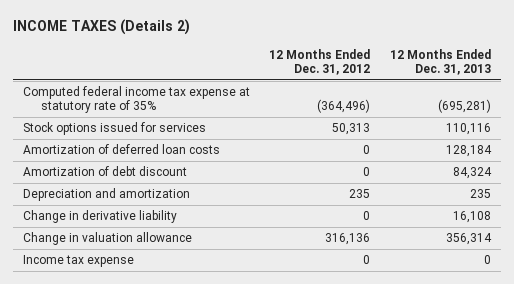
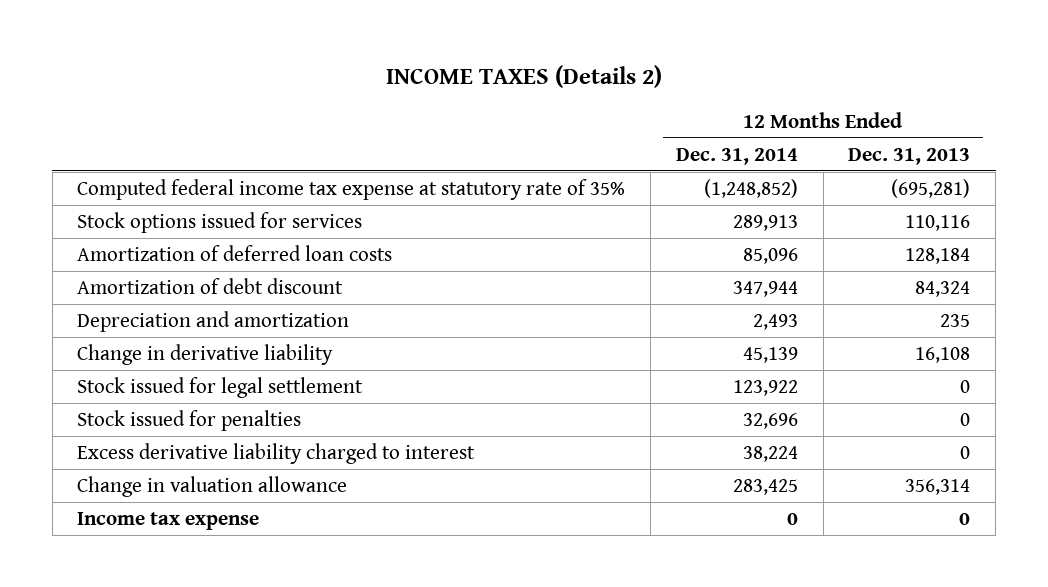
- | 12 Months Ended Dec. 31, 2012 | 12 Months Ended Dec. 31, 2013
+ | 12 Months Ended Dec. 31, 2014 | 12 Months Ended Dec. 31, 2013
+ Stock issued for legal settlement | 123,922 | 0
+ Stock issued for penalties | 32,696 | 0
+ Excess derivative liability charged to interest | 38,224 | 0

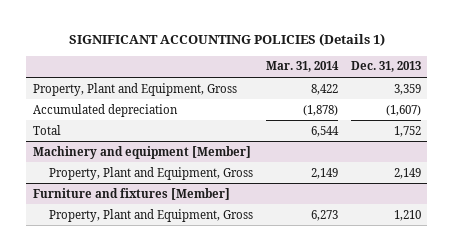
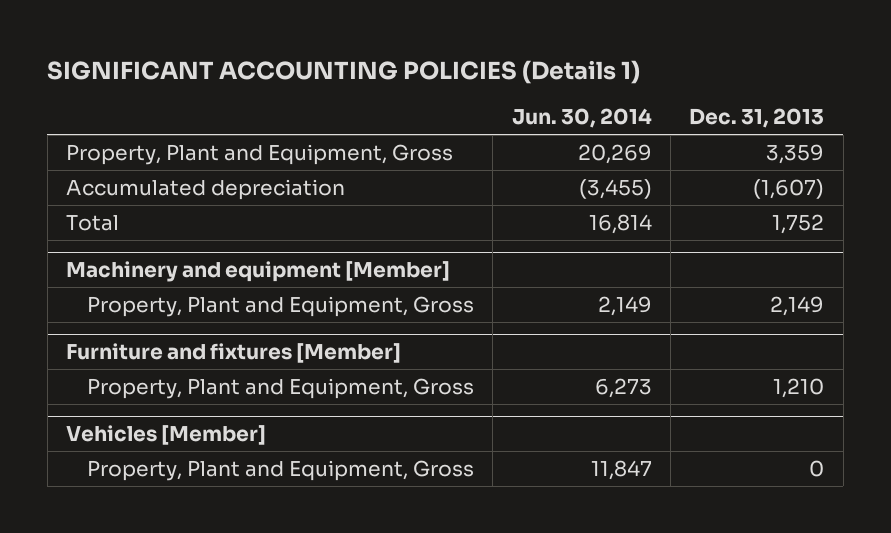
- | Mar. 31, 2014 | Dec. 31, 2013
+ | Jun. 30, 2014 | Dec. 31, 2013
+ Vehicles [Member]
+ Property, Plant and Equipment, Gross | 11,847 | 0

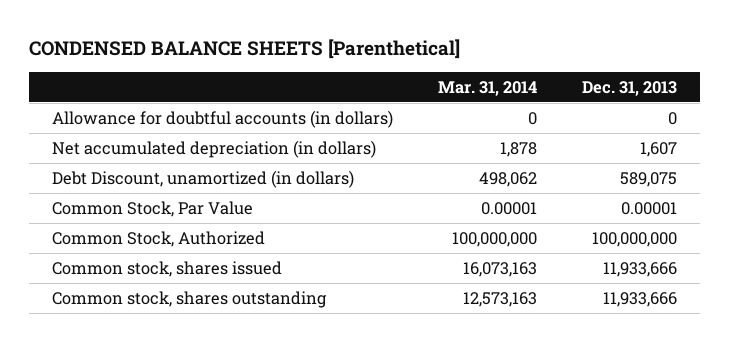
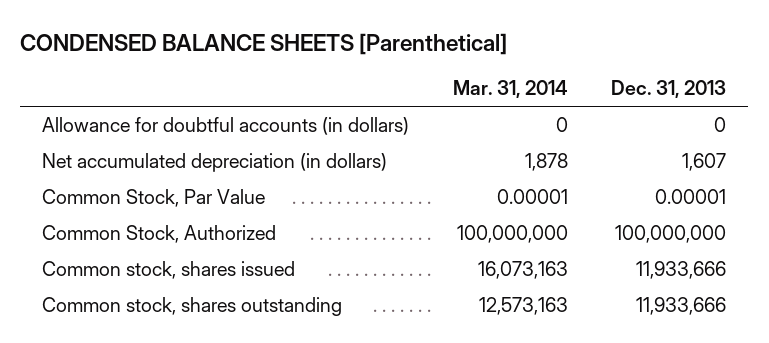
- Debt Discount, unamortized (in dollars) | 498,062 | 589,075

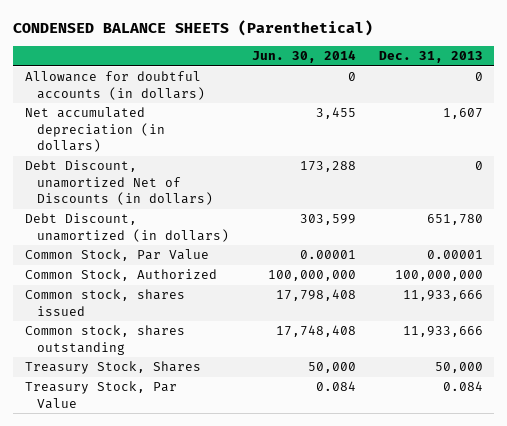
- CONDENSED BALANCE SHEETS [Parenthetical]
+ CONDENSED BALANCE SHEETS (Parenthetical)
- | Mar. 31, 2014 | Dec. 31, 2013
+ | Jun. 30, 2014 | Dec. 31, 2013
+ Debt Discount, unamortized Net of Discounts (in dollars) | 173,288 | 0
+ Debt Discount, unamortized (in dollars) | 303,599 | 651,780
+ Treasury Stock, Shares | 50,000 | 50,000
+ Treasury Stock, Par Value | 0.084 | 0.084

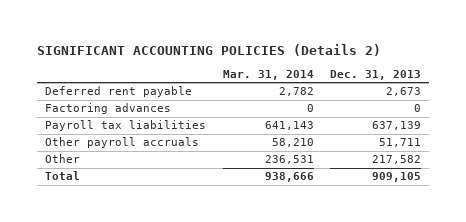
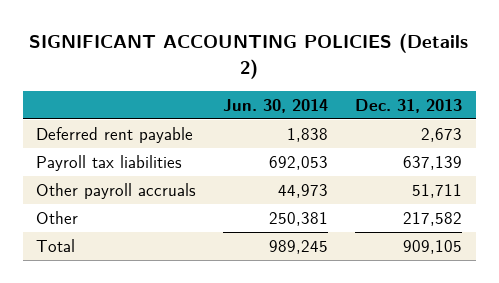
- | Mar. 31, 2014 | Dec. 31, 2013
+ | Jun. 30, 2014 | Dec. 31, 2013
- Factoring advances | 0 | 0

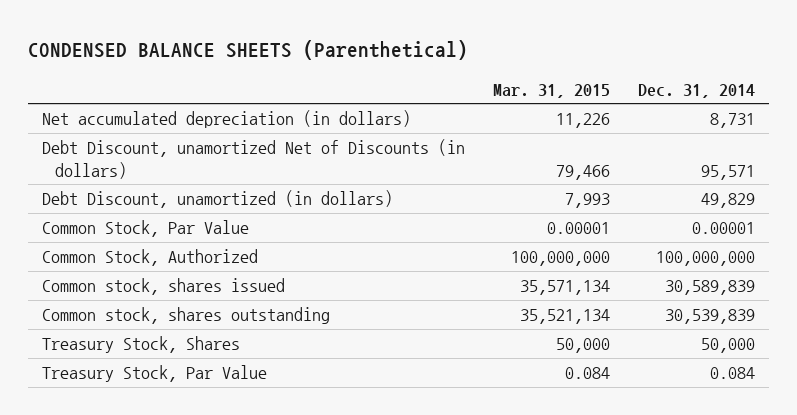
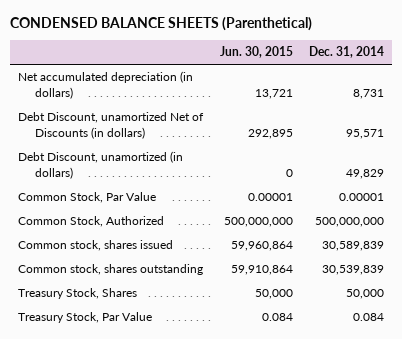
- | Mar. 31, 2015 | Dec. 31, 2014
+ | Jun. 30, 2015 | Dec. 31, 2014
- Common Stock, Authorized | 100,000,000 | 100,000,000
+ Common Stock, Authorized | 500,000,000 | 500,000,000

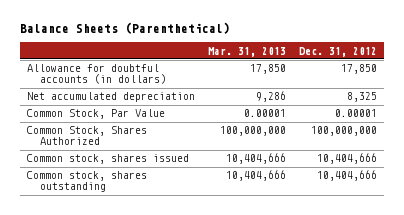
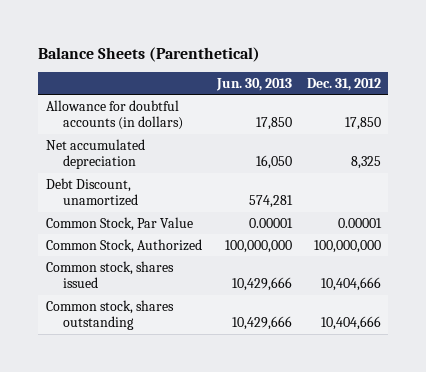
- | Mar. 31, 2013 | Dec. 31, 2012
+ | Jun. 30, 2013 | Dec. 31, 2012
+ Debt Discount, unamortized | 574,281 |
- Common Stock, Shares Authorized | 100,000,000 | 100,000,000
+ Common Stock, Authorized | 100,000,000 | 100,000,000

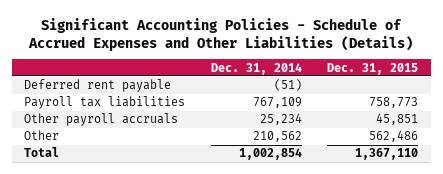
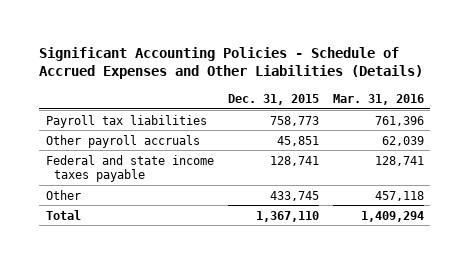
- | Dec. 31, 2014 | Dec. 31, 2015
+ | Dec. 31, 2015 | Mar. 31, 2016
- Deferred rent payable | (51) |
- Other | 210,562 | 562,486
+ Federal and state income taxes payable | 128,741 | 128,741
+ Other | 433,745 | 457,118

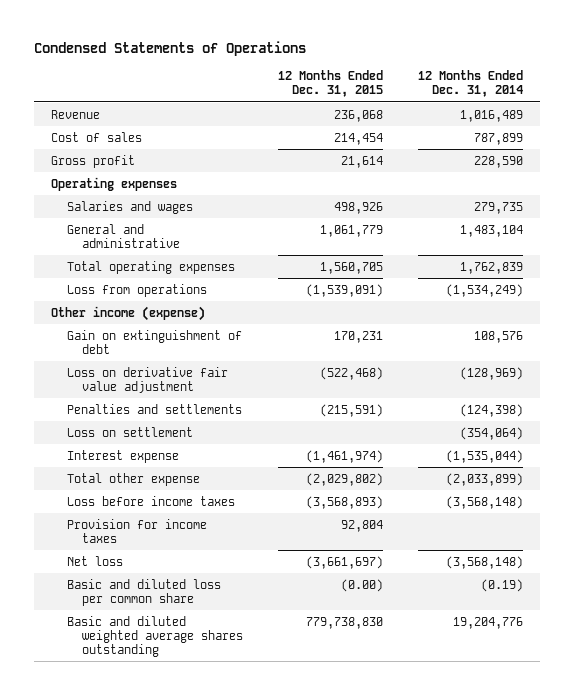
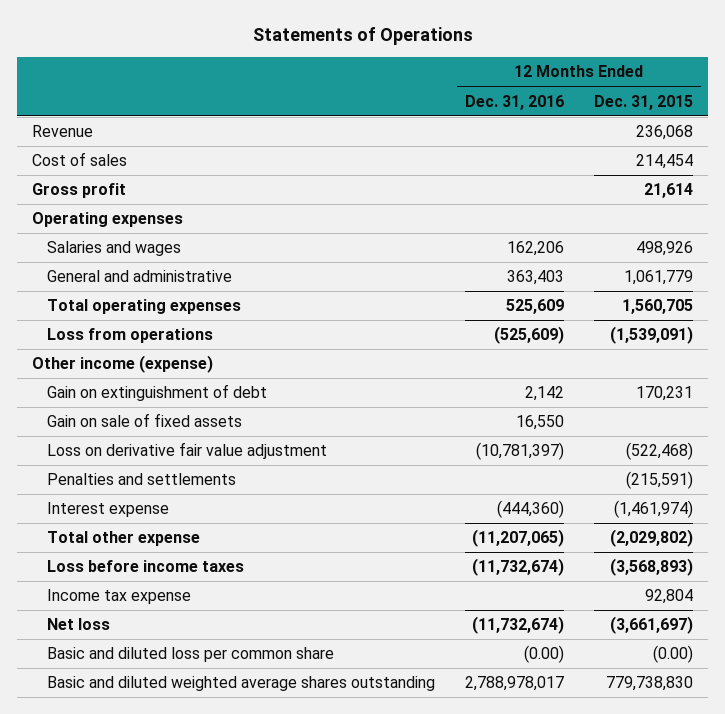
- Condensed Statements of Operations
+ Statements of Operations
- | 12 Months Ended Dec. 31, 2015 | 12 Months Ended Dec. 31, 2014
+ | 12 Months Ended Dec. 31, 2016 | 12 Months Ended Dec. 31, 2015
+ Gain on sale of fixed assets | 16,550 |
- Loss on settlement | | (354,064)
- Provision for income taxes | 92,804 |
+ Income tax expense | | 92,804

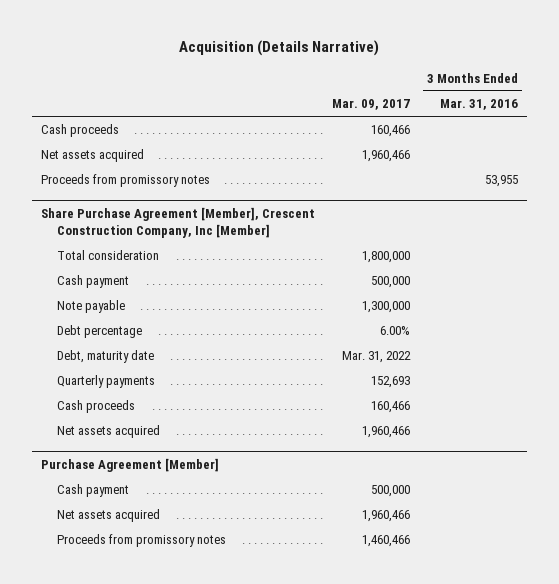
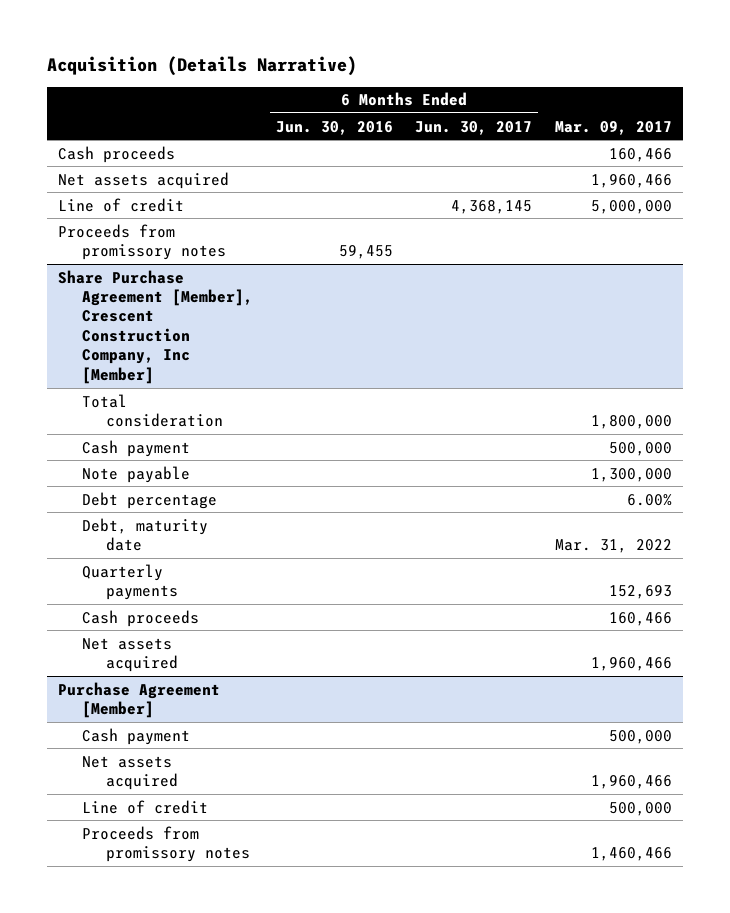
- | Mar. 09, 2017 | 3 Months Ended Mar. 31, 2016
+ | 6 Months Ended Jun. 30, 2016 | 6 Months Ended Jun. 30, 2017 | Mar. 09, 2017
+ Line of credit | | 4,368,145 | 5,000,000
@ Purchase Agreement [Member]
+ Line of credit | | | 500,000

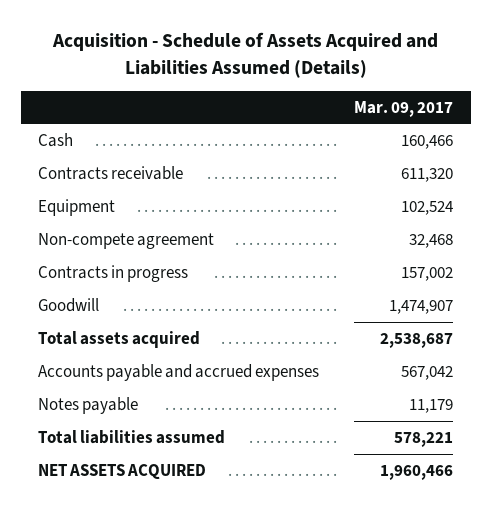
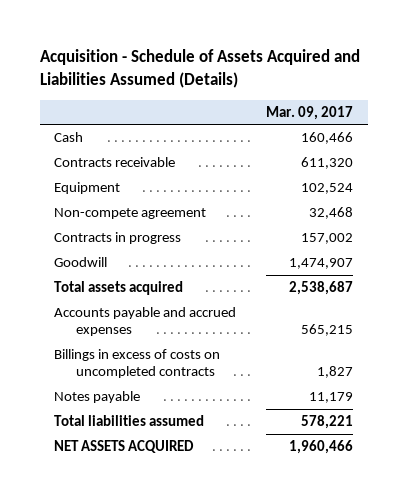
- Accounts payable and accrued expenses | 567,042
+ Accounts payable and accrued expenses | 565,215
+ Billings in excess of costs on uncompleted contracts | 1,827

